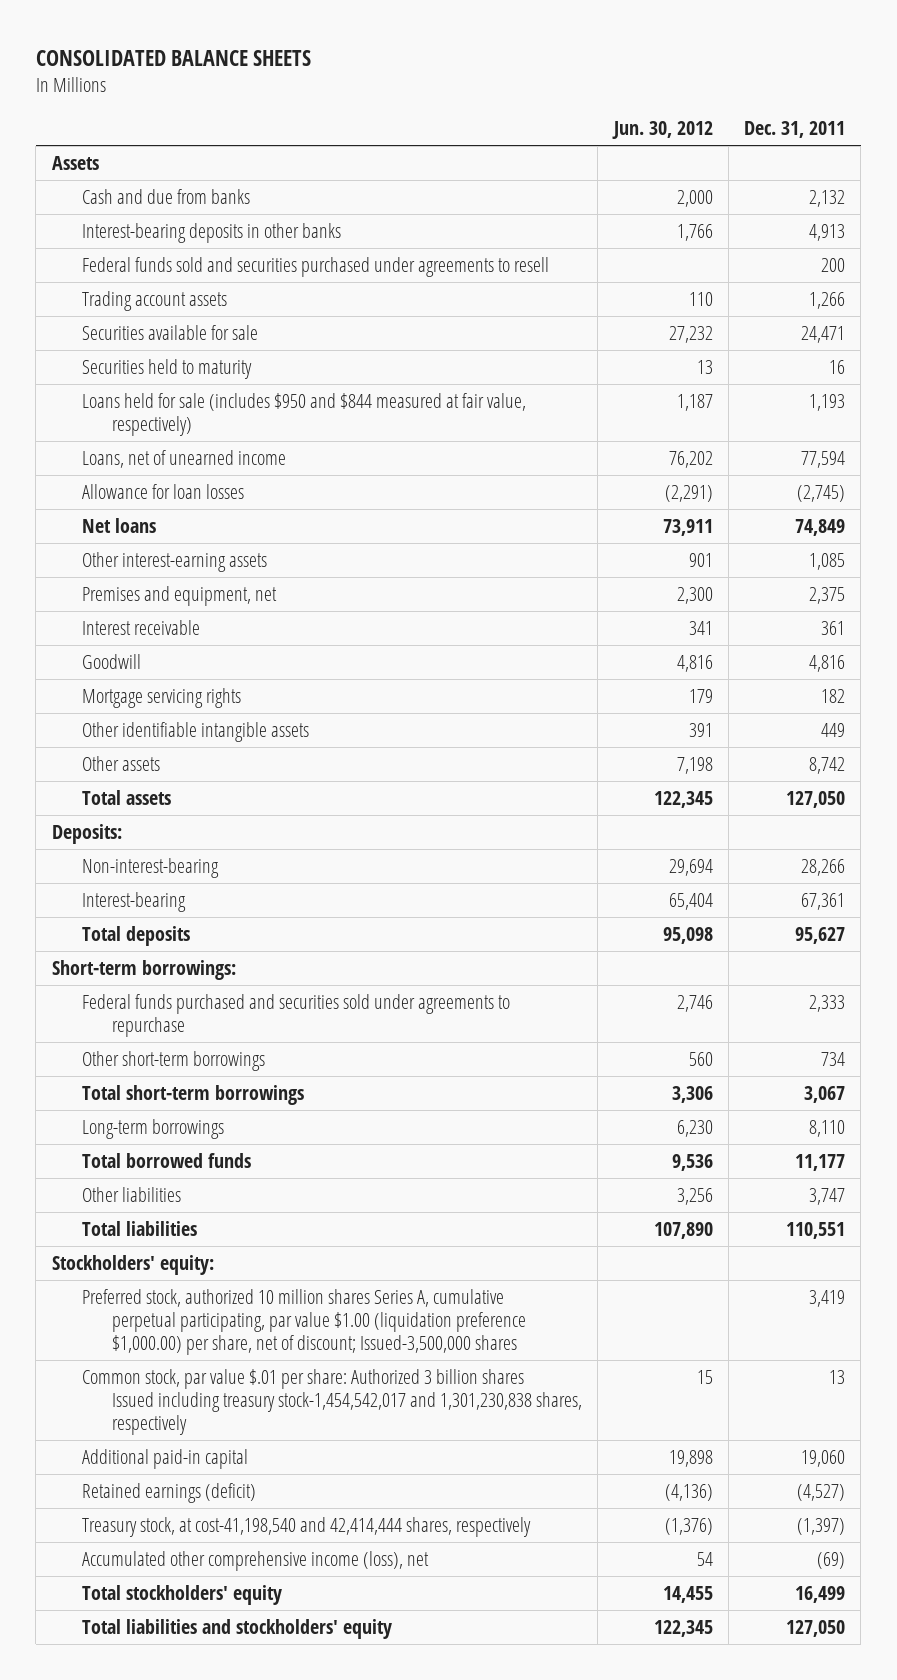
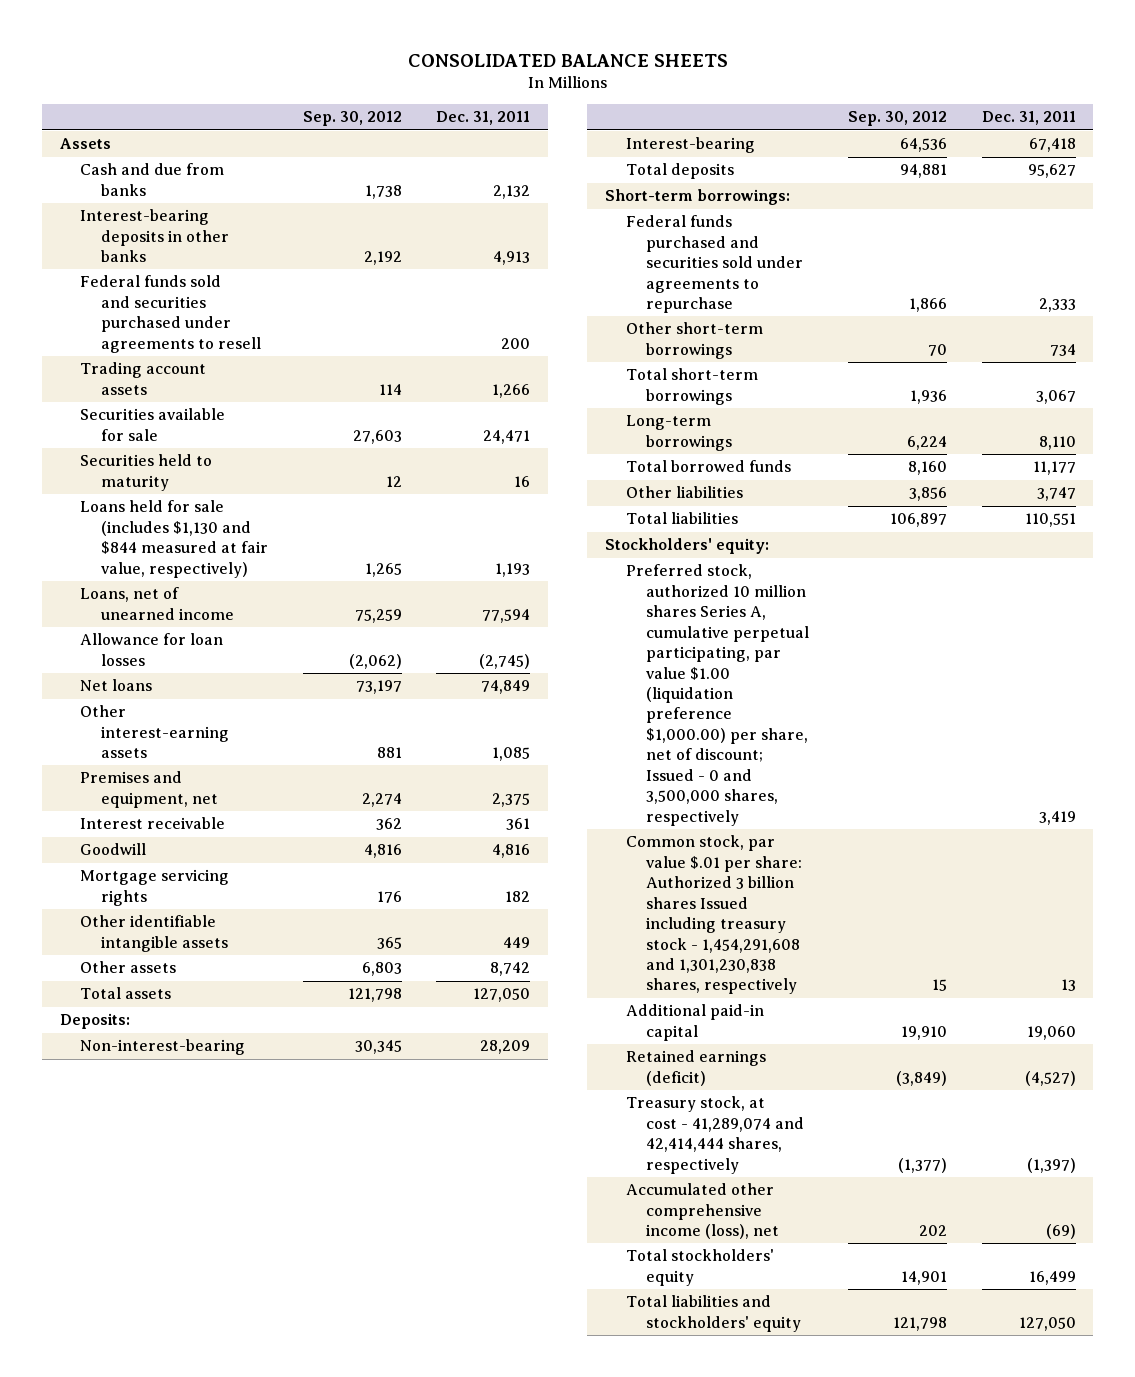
- | Jun. 30, 2012 | Dec. 31, 2011
+ | Sep. 30, 2012 | Dec. 31, 2011
- Loans held for sale (includes $950 and $844 measured at fair value, respectively) | 1,187 | 1,193
+ Loans held for sale (includes $1,130 and $844 measured at fair value, respectively) | 1,265 | 1,193
- Non-interest-bearing | 29,694 | 28,266
- Interest-bearing | 65,404 | 67,361
+ Non-interest-bearing | 30,345 | 28,209
+ Interest-bearing | 64,536 | 67,418
- Preferred stock, authorized 10 million shares Series A, cumulative perpetual participating, par value $1.00 (liquidation preference $1,000.00) per share, net of discount; Issued-3,500,000 shares | | 3,419
- Common stock, par value $.01 per share: Authorized 3 billion shares Issued including treasury stock-1,454,542,017 and 1,301,230,838 shares, respectively | 15 | 13
+ Preferred stock, authorized 10 million shares Series A, cumulative perpetual participating, par value $1.00 (liquidation preference $1,000.00) per share, net of discount; Issued - 0 and 3,500,000 shares, respectively | | 3,419
+ Common stock, par value $.01 per share: Authorized 3 billion shares Issued including treasury stock - 1,454,291,608 and 1,301,230,838 shares, respectively | 15 | 13
- Treasury stock, at cost-41,198,540 and 42,414,444 shares, respectively | (1,376) | (1,397)
+ Treasury stock, at cost - 41,289,074 and 42,414,444 shares, respectively | (1,377) | (1,397)

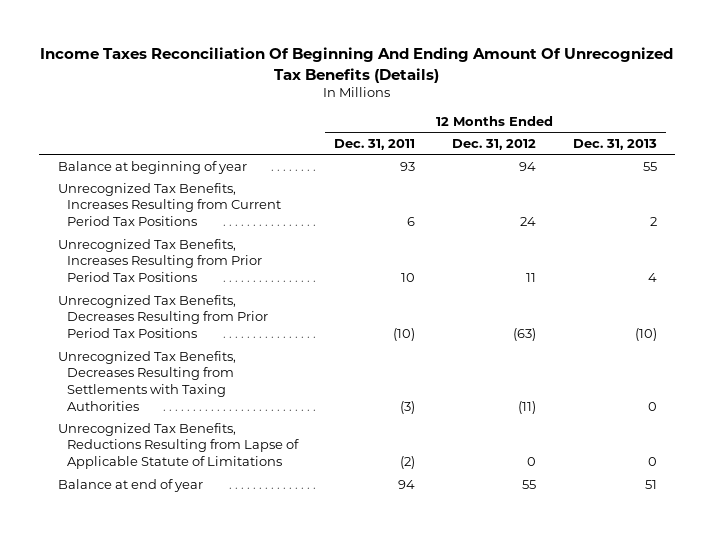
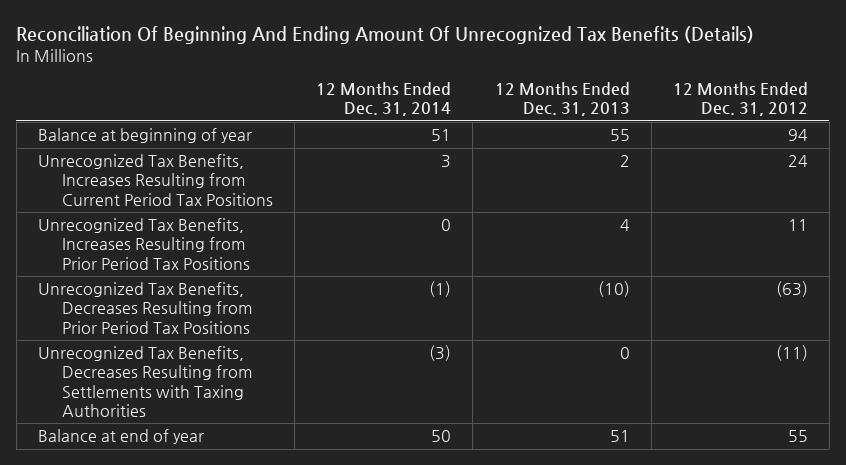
- Income Taxes Reconciliation Of Beginning And Ending Amount Of Unrecognized Tax Benefits (Details)
+ Reconciliation Of Beginning And Ending Amount Of Unrecognized Tax Benefits (Details)
- | 12 Months Ended Dec. 31, 2011 | 12 Months Ended Dec. 31, 2012 | 12 Months Ended Dec. 31, 2013
+ | 12 Months Ended Dec. 31, 2014 | 12 Months Ended Dec. 31, 2013 | 12 Months Ended Dec. 31, 2012
- Unrecognized Tax Benefits, Reductions Resulting from Lapse of Applicable Statute of Limitations | (2) | 0 | 0

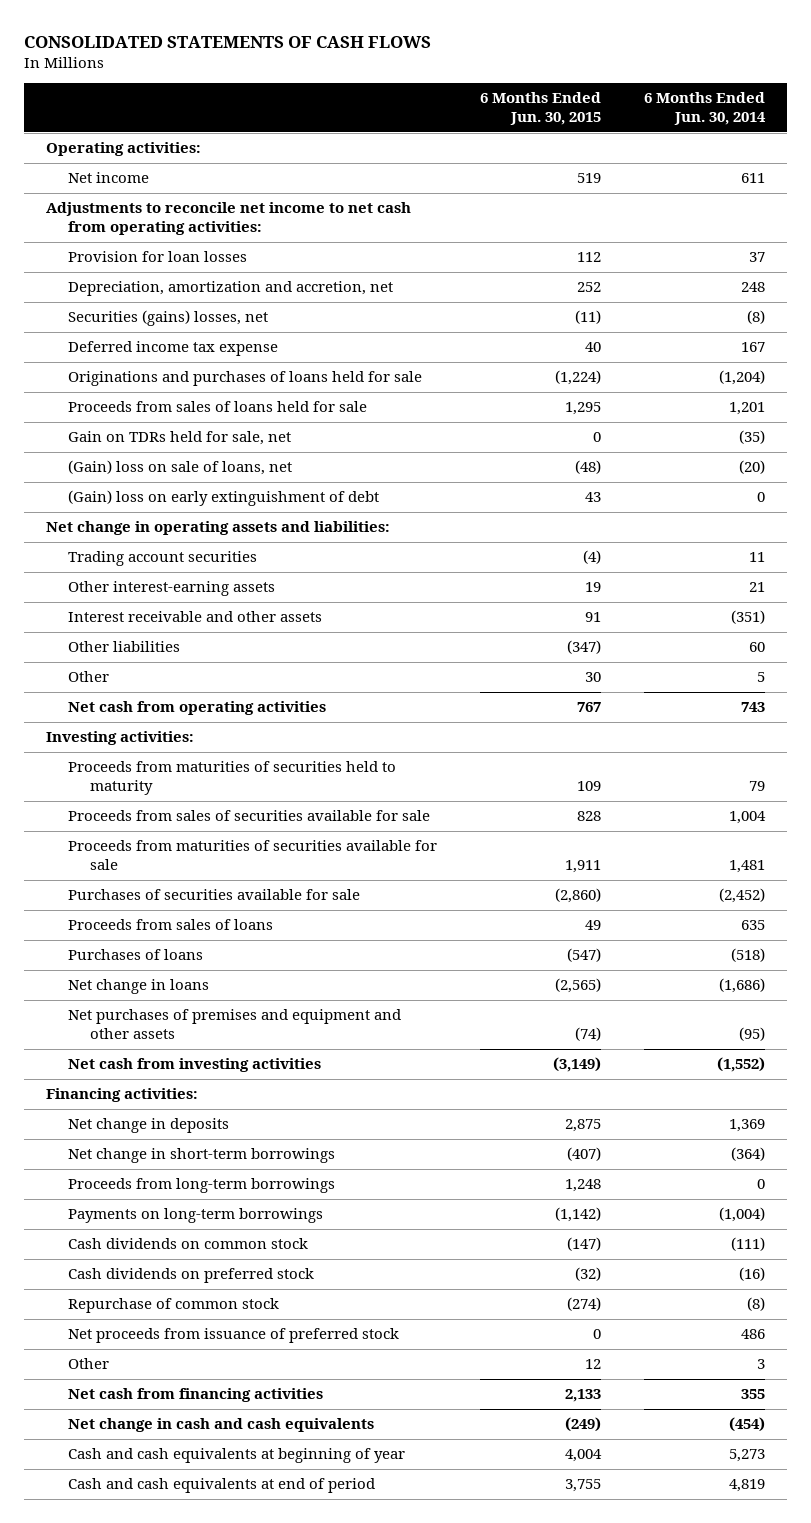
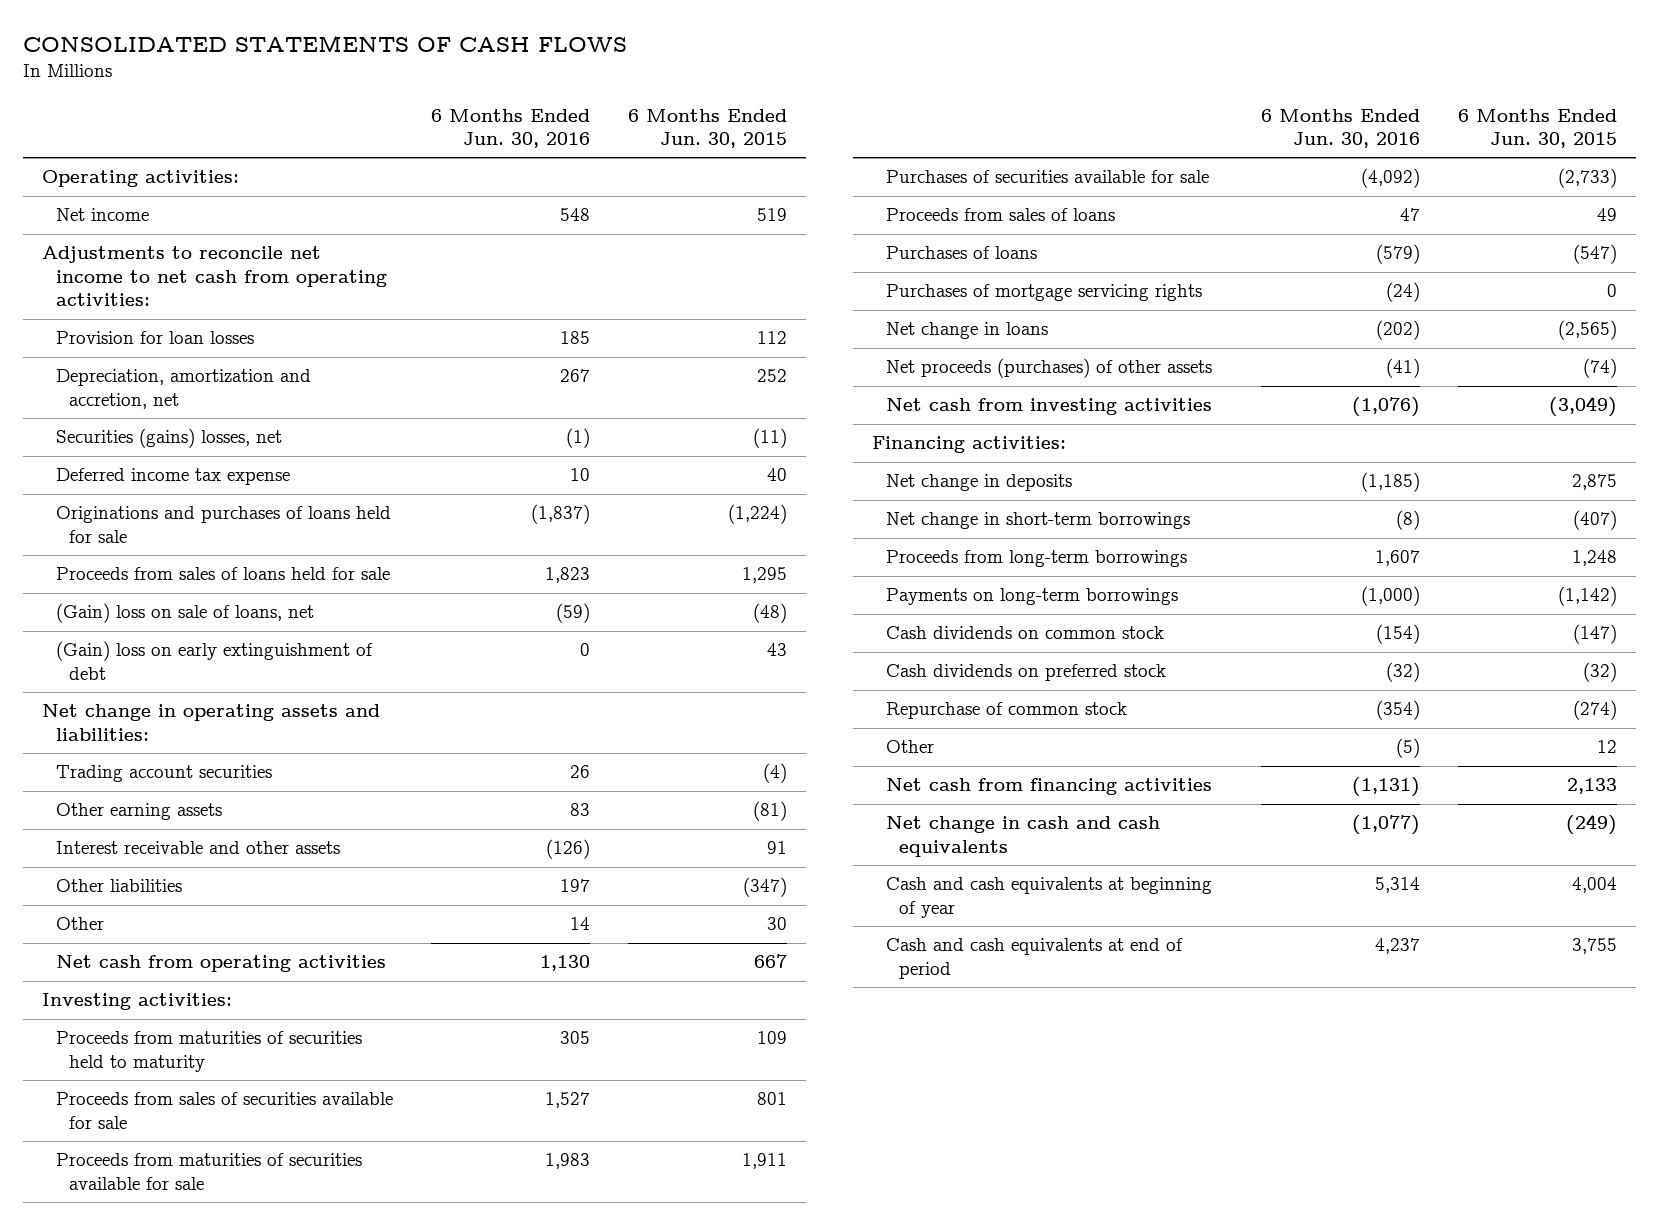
- | 6 Months Ended Jun. 30, 2015 | 6 Months Ended Jun. 30, 2014
+ | 6 Months Ended Jun. 30, 2016 | 6 Months Ended Jun. 30, 2015
- Gain on TDRs held for sale, net | 0 | (35)
- Other interest-earning assets | 19 | 21
+ Other earning assets | 83 | (81)
- Net cash from operating activities | 767 | 743
+ Net cash from operating activities | 1,130 | 667
- Proceeds from sales of securities available for sale | 828 | 1,004
+ Proceeds from sales of securities available for sale | 1,527 | 801
- Purchases of securities available for sale | (2,860) | (2,452)
+ Purchases of securities available for sale | (4,092) | (2,733)
+ Purchases of mortgage servicing rights | (24) | 0
- Net purchases of premises and equipment and other assets | (74) | (95)
- Net cash from investing activities | (3,149) | (1,552)
+ Net proceeds (purchases) of other assets | (41) | (74)
+ Net cash from investing activities | (1,076) | (3,049)
- Net proceeds from issuance of preferred stock | 0 | 486

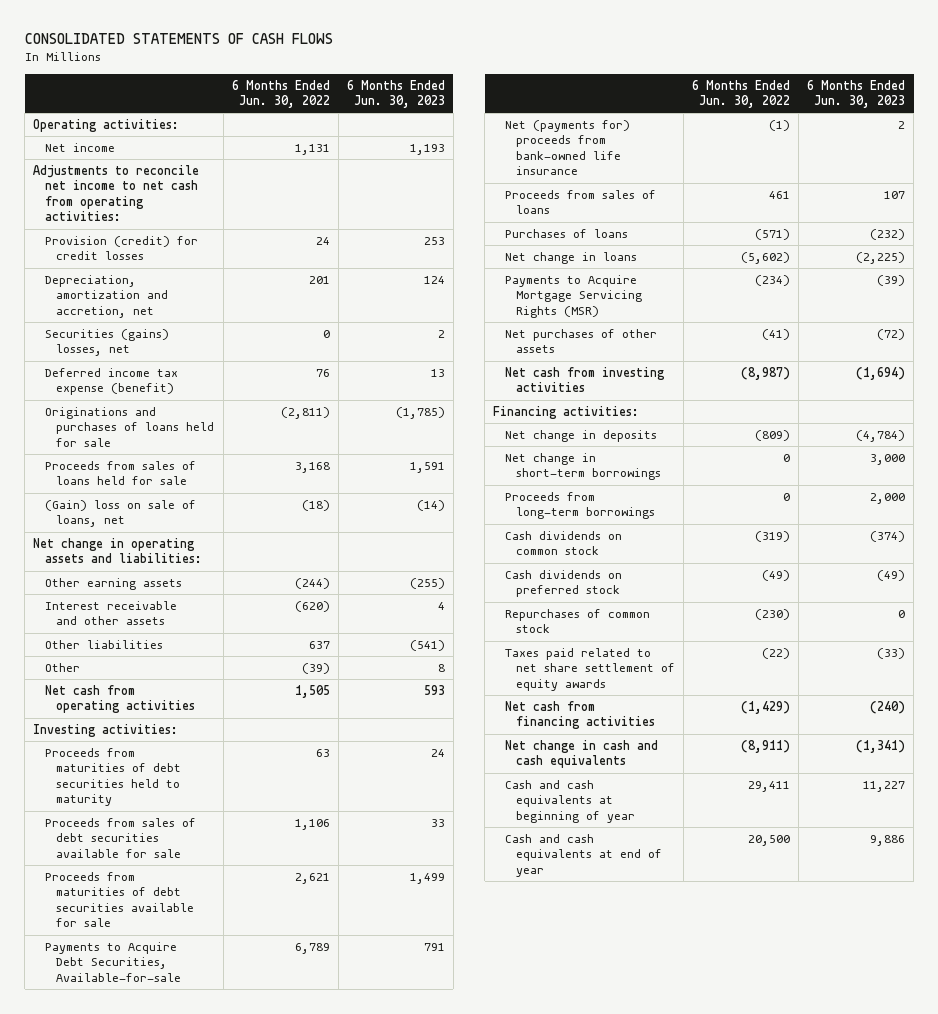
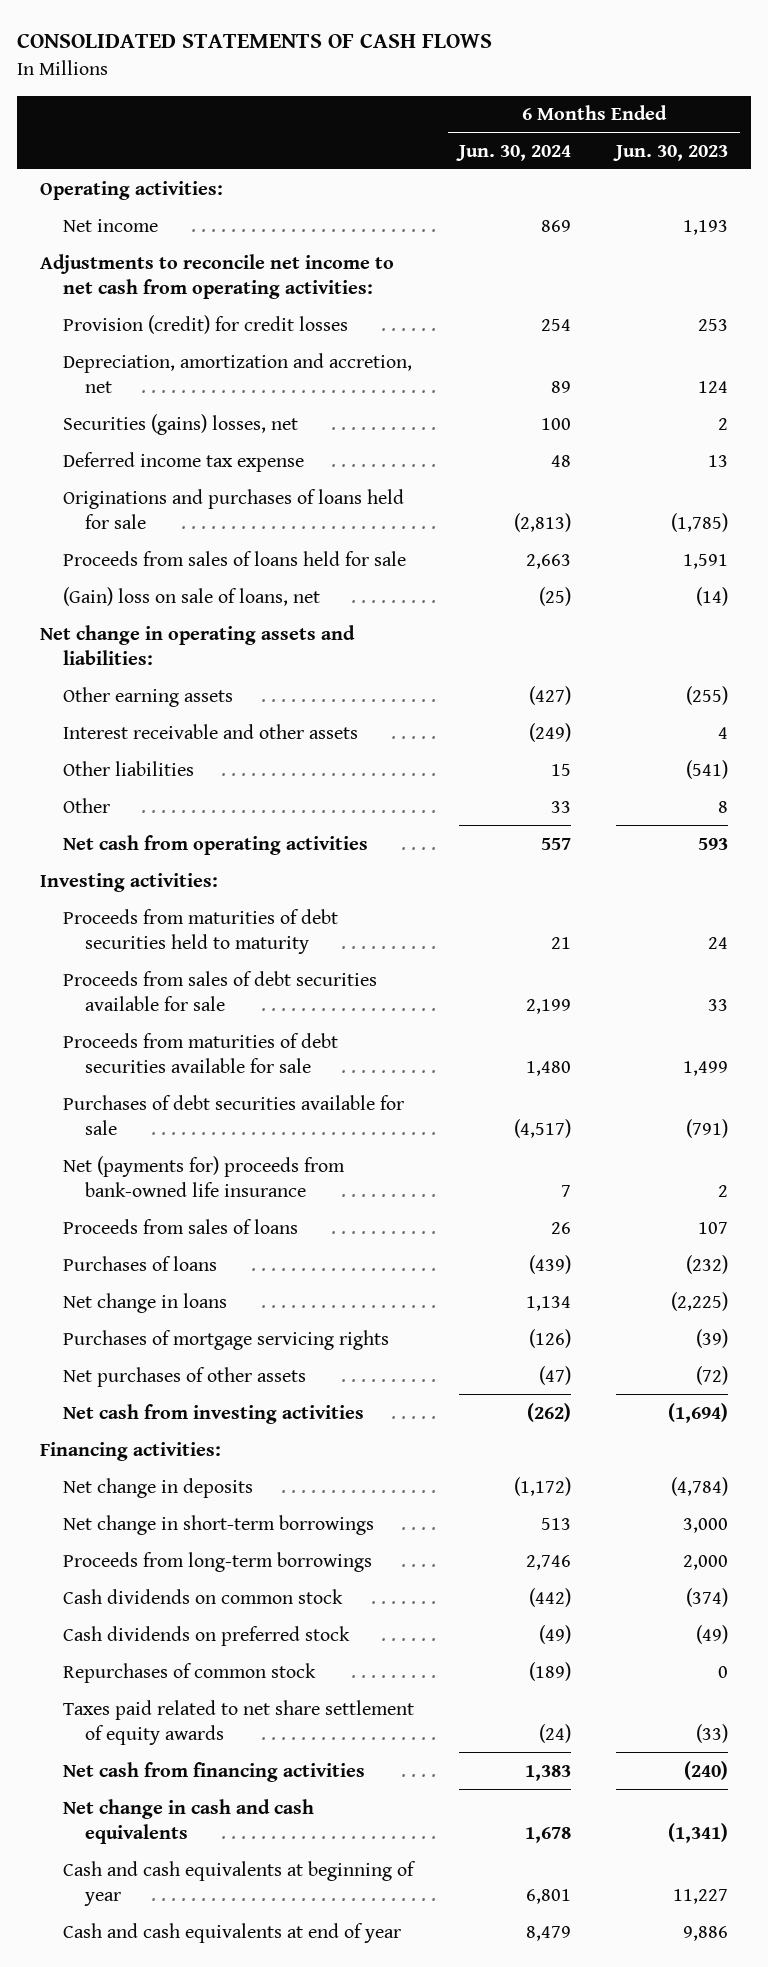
- | 6 Months Ended Jun. 30, 2022 | 6 Months Ended Jun. 30, 2023
+ | 6 Months Ended Jun. 30, 2024 | 6 Months Ended Jun. 30, 2023
- Deferred income tax expense (benefit) | 76 | 13
+ Deferred income tax expense | 48 | 13
- Payments to Acquire Debt Securities, Available-for-sale | 6,789 | 791
+ Purchases of debt securities available for sale | (4,517) | (791)
- Payments to Acquire Mortgage Servicing Rights (MSR) | (234) | (39)
+ Purchases of mortgage servicing rights | (126) | (39)

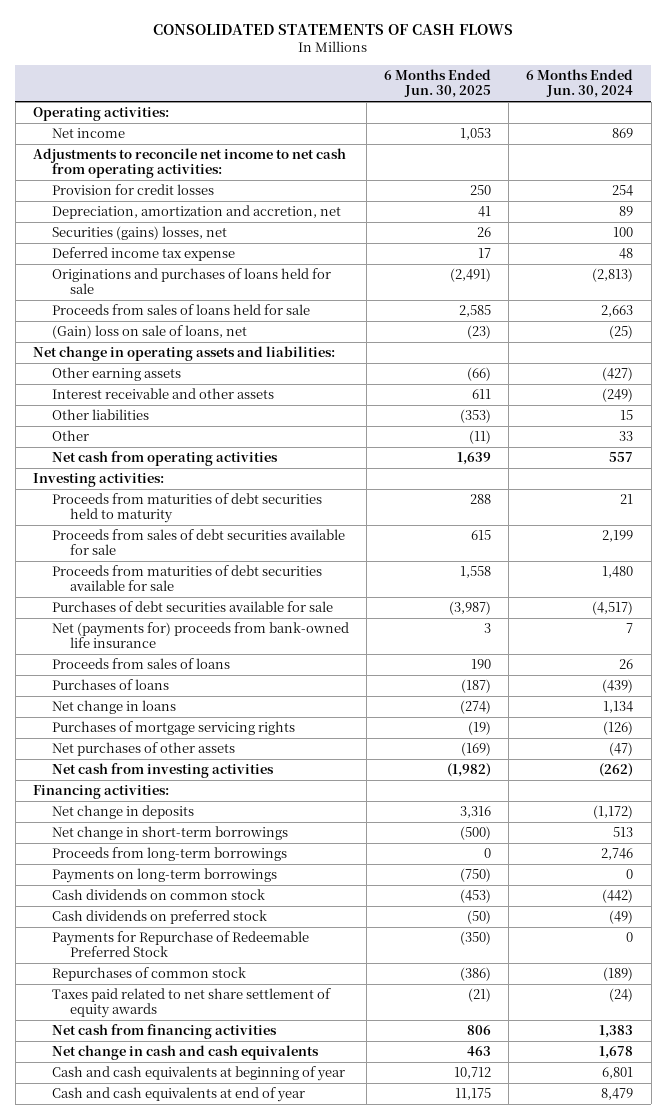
- | 6 Months Ended Jun. 30, 2024 | 6 Months Ended Jun. 30, 2023
+ | 6 Months Ended Jun. 30, 2025 | 6 Months Ended Jun. 30, 2024
- Provision (credit) for credit losses | 254 | 253
+ Provision for credit losses | 250 | 254
+ Payments on long-term borrowings | (750) | 0
+ Payments for Repurchase of Redeemable Preferred Stock | (350) | 0

